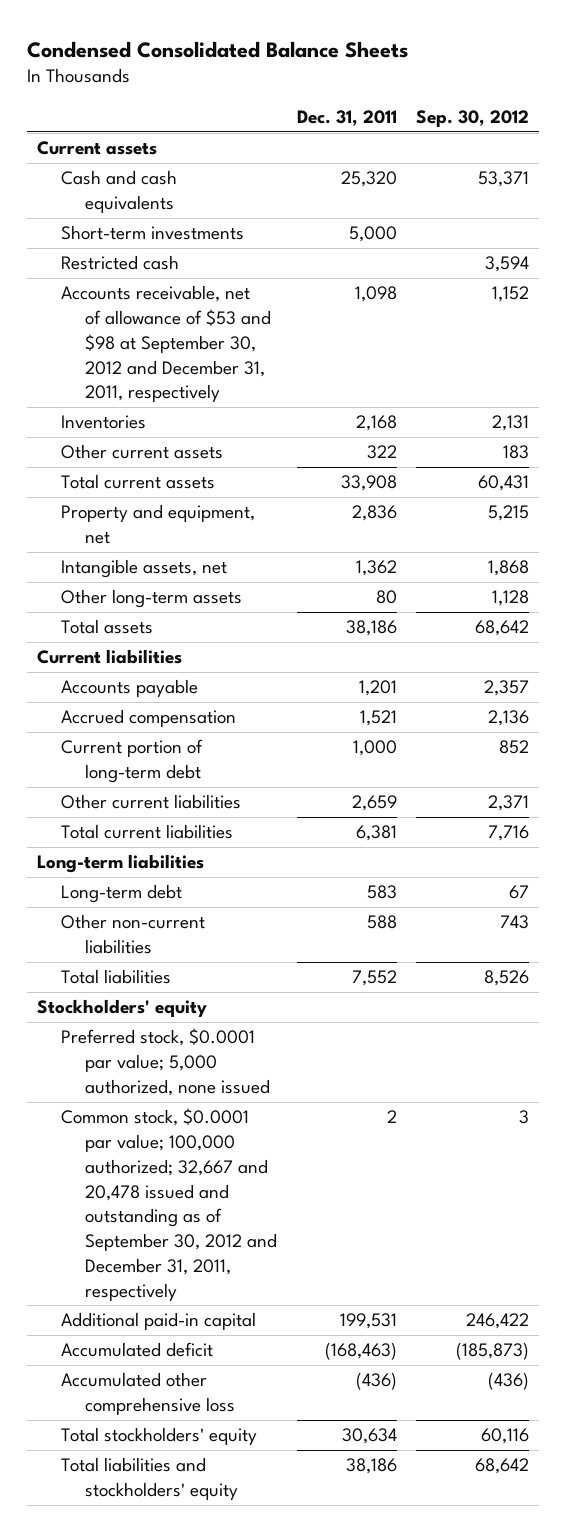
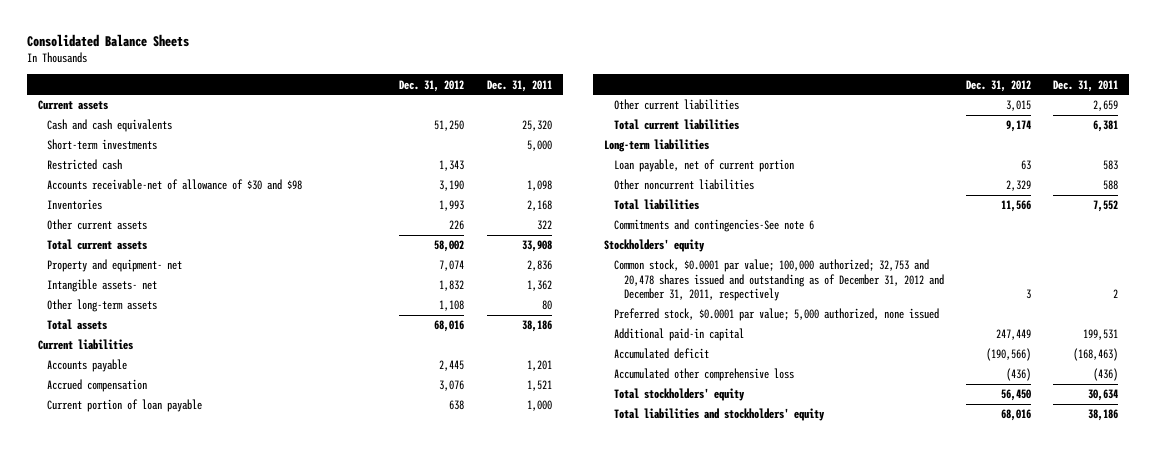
- Condensed Consolidated Balance Sheets
+ Consolidated Balance Sheets
- | Dec. 31, 2011 | Sep. 30, 2012
+ | Dec. 31, 2012 | Dec. 31, 2011
- Accounts receivable, net of allowance of $53 and $98 at September 30, 2012 and December 31, 2011, respectively | 1,098 | 1,152
+ Accounts receivable-net of allowance of $30 and $98 | 3,190 | 1,098
- Property and equipment, net | 2,836 | 5,215
- Intangible assets, net | 1,362 | 1,868
+ Property and equipment- net | 7,074 | 2,836
+ Intangible assets- net | 1,832 | 1,362
- Current portion of long-term debt | 1,000 | 852
+ Current portion of loan payable | 638 | 1,000
- Long-term debt | 583 | 67
- Other non-current liabilities | 588 | 743
+ Loan payable, net of current portion | 63 | 583
+ Other noncurrent liabilities | 2,329 | 588
+ Commitments and contingencies-See note 6
+ Common stock, $0.0001 par value; 100,000 authorized; 32,753 and 20,478 shares issued and outstanding as of December 31, 2012 and December 31, 2011, respectively | 3 | 2
- Common stock, $0.0001 par value; 100,000 authorized; 32,667 and 20,478 issued and outstanding as of September 30, 2012 and December 31, 2011, respectively | 2 | 3

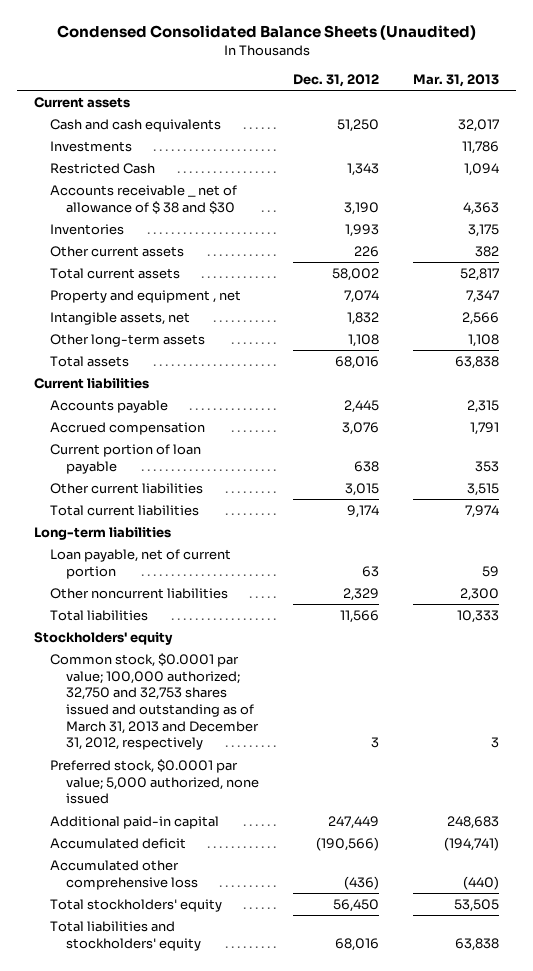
- Consolidated Balance Sheets
+ Condensed Consolidated Balance Sheets (Unaudited)
- | Dec. 31, 2012 | Dec. 31, 2011
+ | Dec. 31, 2012 | Mar. 31, 2013
- Short-term investments | | 5,000
- Restricted cash | 1,343 |
- Accounts receivable-net of allowance of $30 and $98 | 3,190 | 1,098
+ Investments | | 11,786
+ Restricted Cash | 1,343 | 1,094
+ Accounts receivable _ net of allowance of $ 38 and $30 | 3,190 | 4,363
- Property and equipment- net | 7,074 | 2,836
- Intangible assets- net | 1,832 | 1,362
+ Property and equipment , net | 7,074 | 7,347
+ Intangible assets, net | 1,832 | 2,566
- Commitments and contingencies-See note 6
- Common stock, $0.0001 par value; 100,000 authorized; 32,753 and 20,478 shares issued and outstanding as of December 31, 2012 and December 31, 2011, respectively | 3 | 2
+ Common stock, $0.0001 par value; 100,000 authorized; 32,750 and 32,753 shares issued and outstanding as of March 31, 2013 and December 31, 2012, respectively | 3 | 3

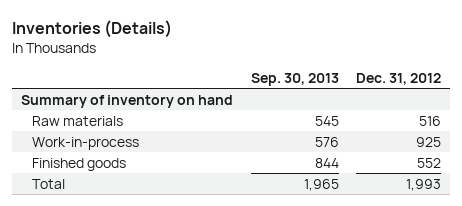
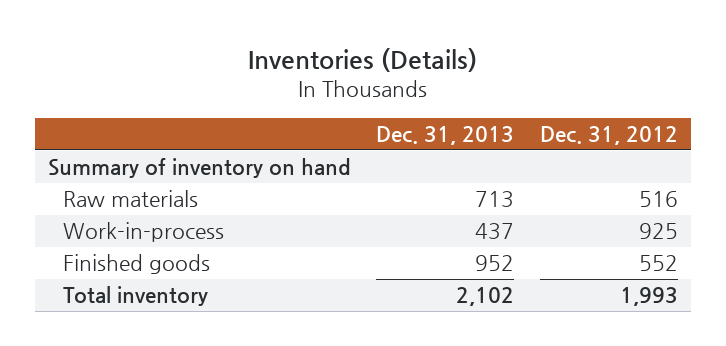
- | Sep. 30, 2013 | Dec. 31, 2012
+ | Dec. 31, 2013 | Dec. 31, 2012
- Total | 1,965 | 1,993
+ Total inventory | 2,102 | 1,993

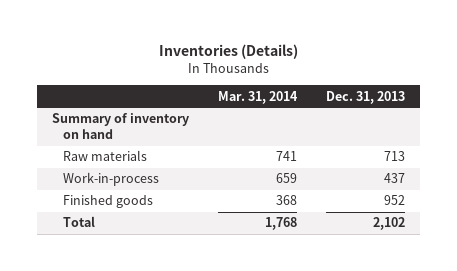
- | Dec. 31, 2013 | Dec. 31, 2012
+ | Mar. 31, 2014 | Dec. 31, 2013
- Total inventory | 2,102 | 1,993
+ Total | 1,768 | 2,102

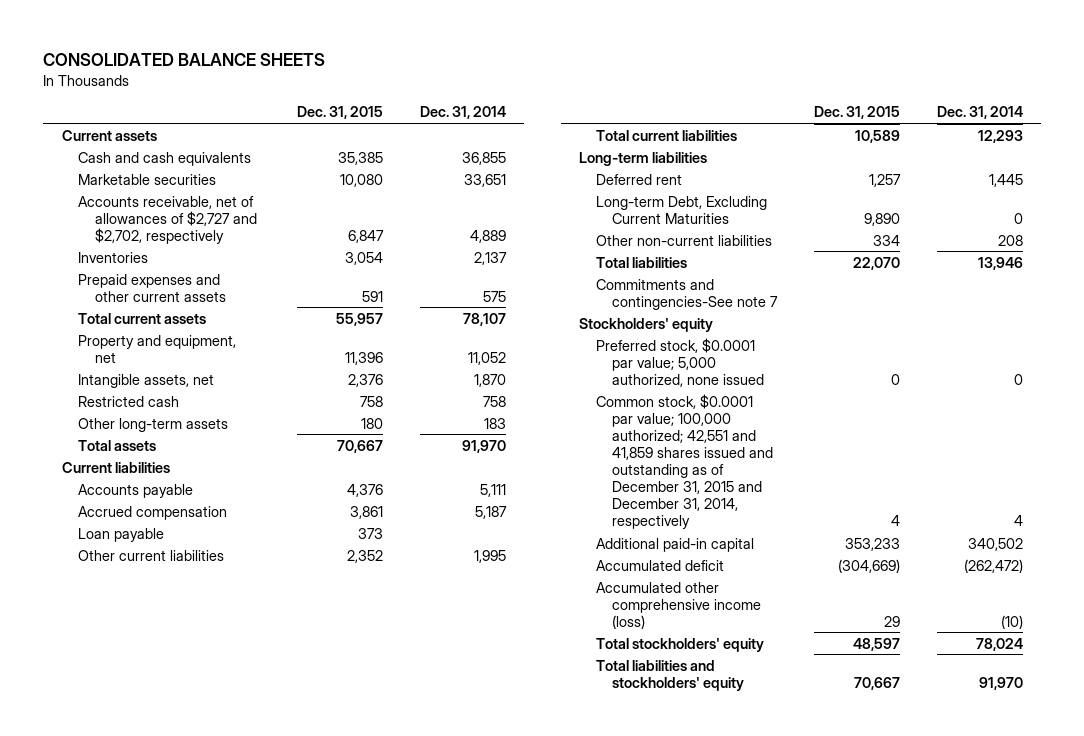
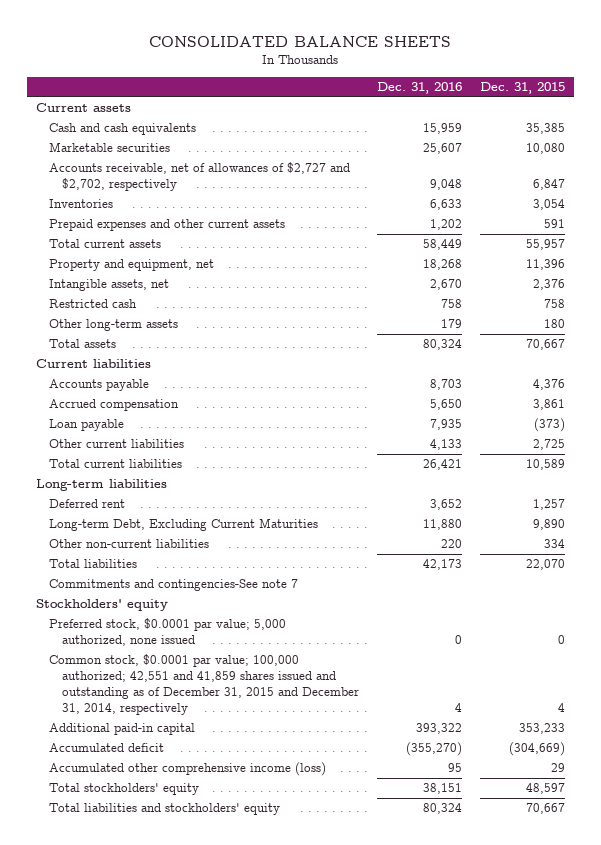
- | Dec. 31, 2015 | Dec. 31, 2014
+ | Dec. 31, 2016 | Dec. 31, 2015
- Loan payable | 373 |
- Other current liabilities | 2,352 | 1,995
+ Loan payable | 7,935 | (373)
+ Other current liabilities | 4,133 | 2,725

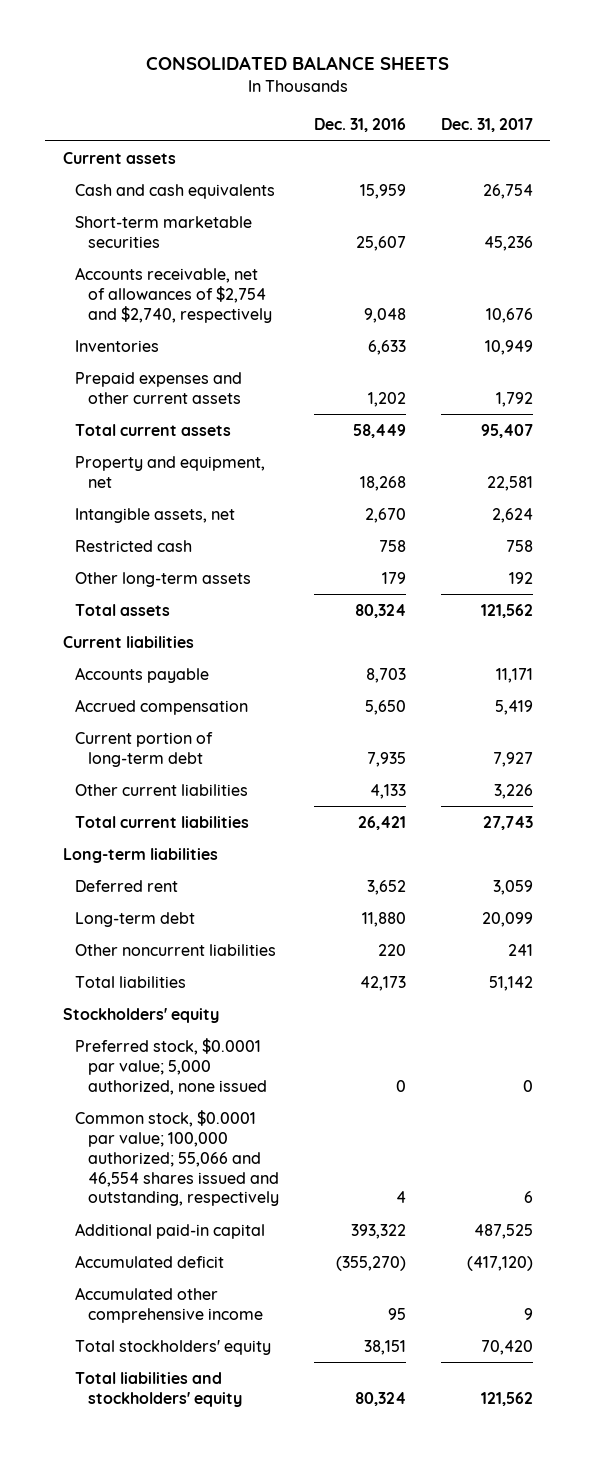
- | Dec. 31, 2016 | Dec. 31, 2015
+ | Dec. 31, 2016 | Dec. 31, 2017
- Marketable securities | 25,607 | 10,080
- Accounts receivable, net of allowances of $2,727 and $2,702, respectively | 9,048 | 6,847
+ Short-term marketable securities | 25,607 | 45,236
+ Accounts receivable, net of allowances of $2,754 and $2,740, respectively | 9,048 | 10,676
- Loan payable | 7,935 | (373)
+ Current portion of long-term debt | 7,935 | 7,927
- Long-term Debt, Excluding Current Maturities | 11,880 | 9,890
- Other non-current liabilities | 220 | 334
+ Long-term debt | 11,880 | 20,099
+ Other noncurrent liabilities | 220 | 241
- Commitments and contingencies-See note 7
- Common stock, $0.0001 par value; 100,000 authorized; 42,551 and 41,859 shares issued and outstanding as of December 31, 2015 and December 31, 2014, respectively | 4 | 4
+ Common stock, $0.0001 par value; 100,000 authorized; 55,066 and 46,554 shares issued and outstanding, respectively | 4 | 6
- Accumulated other comprehensive income (loss) | 95 | 29
+ Accumulated other comprehensive income | 95 | 9

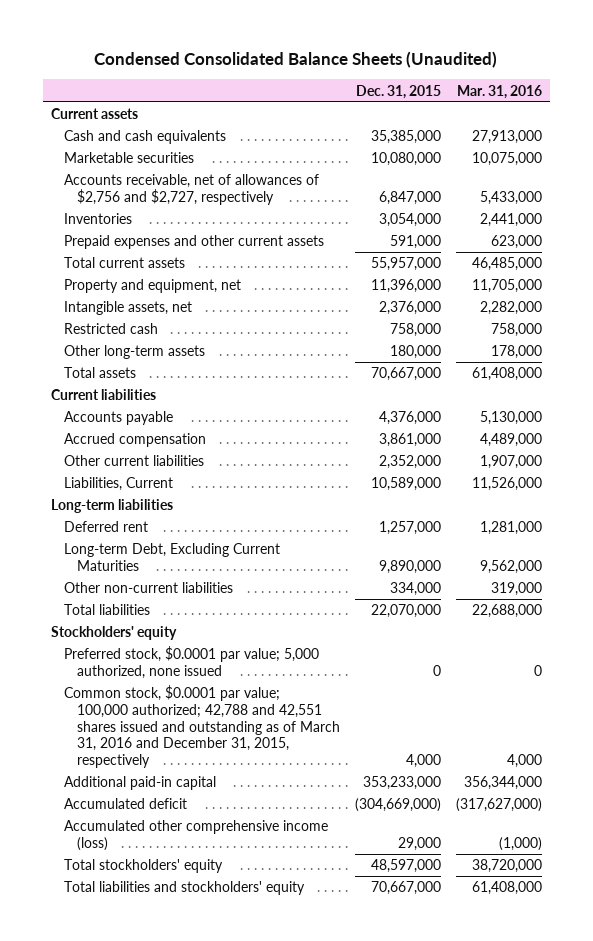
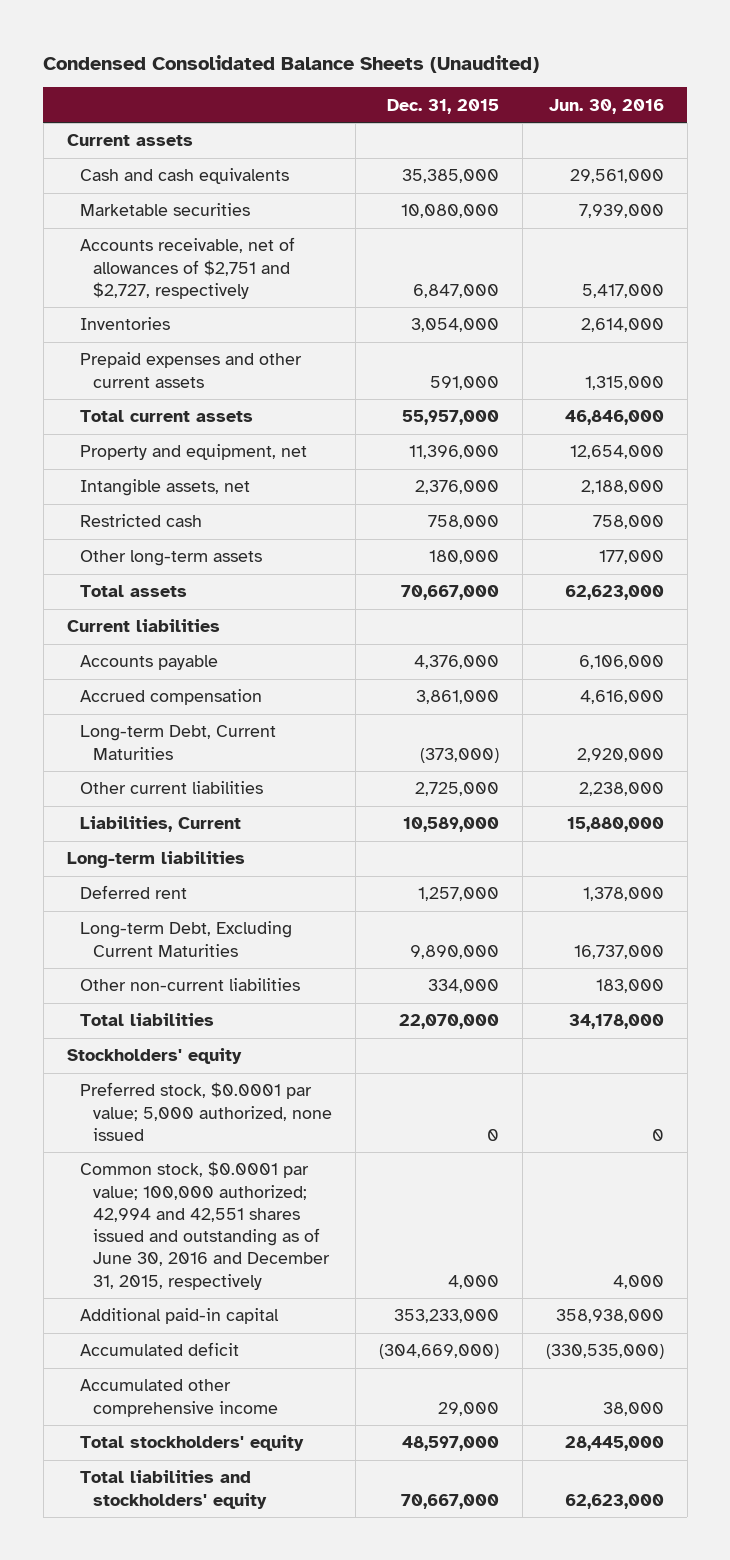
- | Dec. 31, 2015 | Mar. 31, 2016
+ | Dec. 31, 2015 | Jun. 30, 2016
- Accounts receivable, net of allowances of $2,756 and $2,727, respectively | 6,847,000 | 5,433,000
+ Accounts receivable, net of allowances of $2,751 and $2,727, respectively | 6,847,000 | 5,417,000
- Other current liabilities | 2,352,000 | 1,907,000
+ Long-term Debt, Current Maturities | (373,000) | 2,920,000
+ Other current liabilities | 2,725,000 | 2,238,000
- Common stock, $0.0001 par value; 100,000 authorized; 42,788 and 42,551 shares issued and outstanding as of March 31, 2016 and December 31, 2015, respectively | 4,000 | 4,000
+ Common stock, $0.0001 par value; 100,000 authorized; 42,994 and 42,551 shares issued and outstanding as of June 30, 2016 and December 31, 2015, respectively | 4,000 | 4,000
- Accumulated other comprehensive income (loss) | 29,000 | (1,000)
+ Accumulated other comprehensive income | 29,000 | 38,000

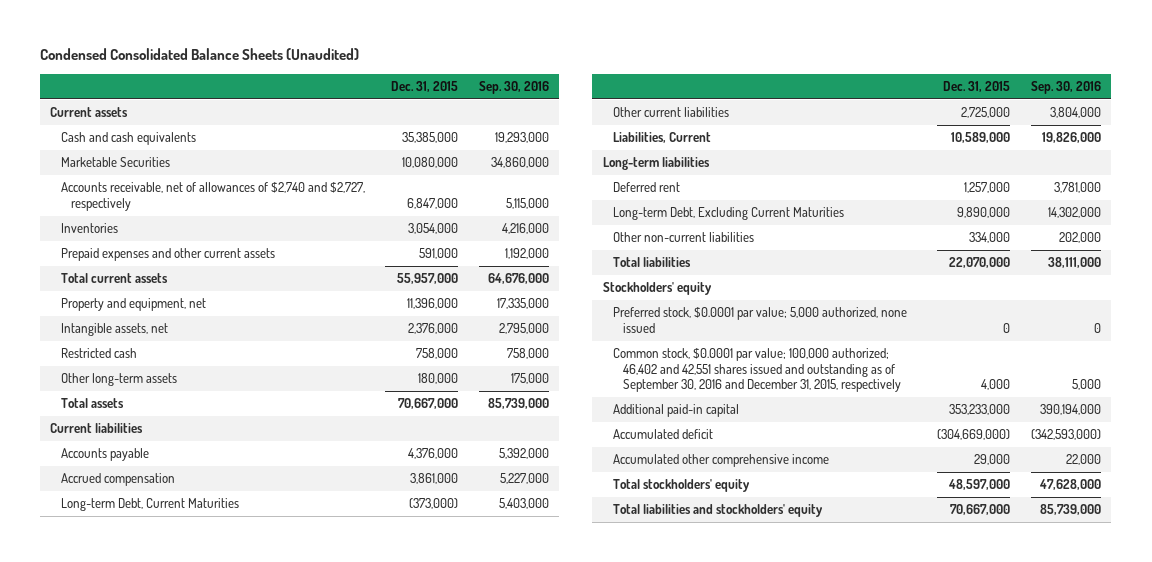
- | Dec. 31, 2015 | Jun. 30, 2016
+ | Dec. 31, 2015 | Sep. 30, 2016
- Marketable securities | 10,080,000 | 7,939,000
- Accounts receivable, net of allowances of $2,751 and $2,727, respectively | 6,847,000 | 5,417,000
+ Marketable Securities | 10,080,000 | 34,860,000
+ Accounts receivable, net of allowances of $2,740 and $2,727, respectively | 6,847,000 | 5,115,000
- Common stock, $0.0001 par value; 100,000 authorized; 42,994 and 42,551 shares issued and outstanding as of June 30, 2016 and December 31, 2015, respectively | 4,000 | 4,000
+ Common stock, $0.0001 par value; 100,000 authorized; 46,402 and 42,551 shares issued and outstanding as of September 30, 2016 and December 31, 2015, respectively | 4,000 | 5,000

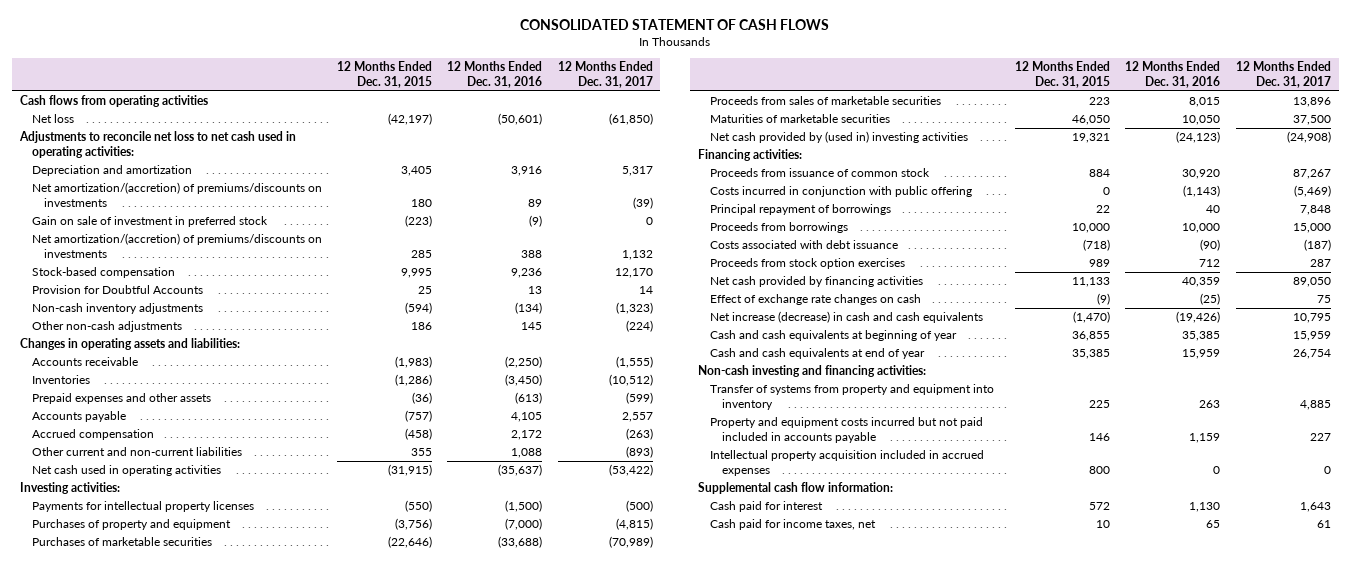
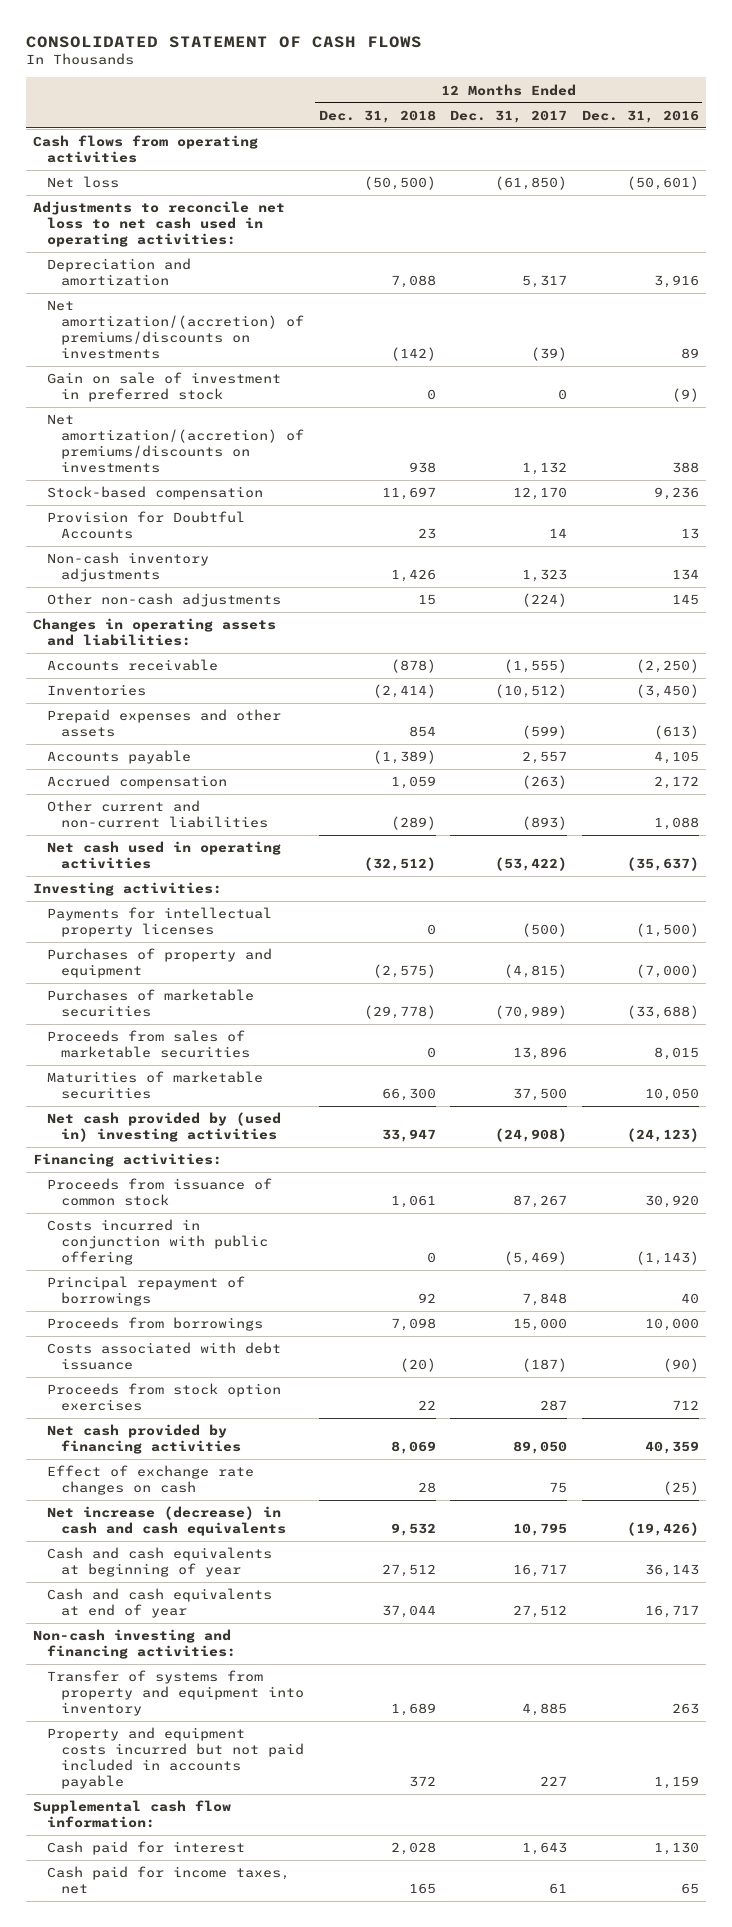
- | 12 Months Ended Dec. 31, 2015 | 12 Months Ended Dec. 31, 2016 | 12 Months Ended Dec. 31, 2017
+ | 12 Months Ended Dec. 31, 2018 | 12 Months Ended Dec. 31, 2017 | 12 Months Ended Dec. 31, 2016
- Non-cash inventory adjustments | (594) | (134) | (1,323)
+ Non-cash inventory adjustments | 1,426 | 1,323 | 134
- Cash and cash equivalents at beginning of year | 36,855 | 35,385 | 15,959
- Cash and cash equivalents at end of year | 35,385 | 15,959 | 26,754
+ Cash and cash equivalents at beginning of year | 27,512 | 16,717 | 36,143
+ Cash and cash equivalents at end of year | 37,044 | 27,512 | 16,717
- Intellectual property acquisition included in accrued expenses | 800 | 0 | 0

